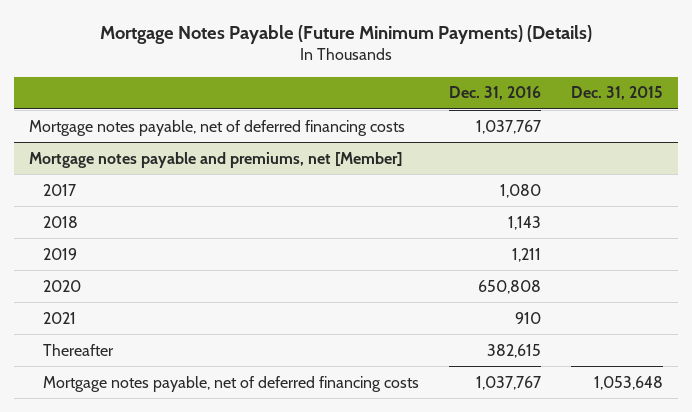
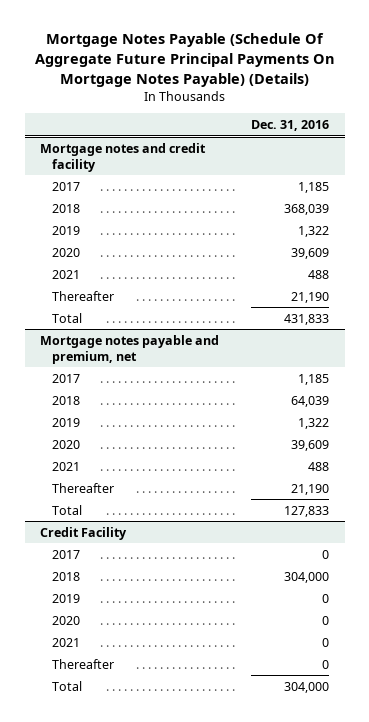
- Mortgage Notes Payable (Future Minimum Payments) (Details)
+ Mortgage Notes Payable (Schedule Of Aggregate Future Principal Payments On Mortgage Notes Payable) (Details)
- | Dec. 31, 2016 | Dec. 31, 2015
+ | Dec. 31, 2016
- Mortgage notes payable, net of deferred financing costs | 1,037,767 |
- Mortgage notes payable and premiums, net [Member]
- 2017 | 1,080 |
- 2018 | 1,143 |
- 2019 | 1,211 |
- 2020 | 650,808 |
- 2021 | 910 |
- Thereafter | 382,615 |
- Mortgage notes payable, net of deferred financing costs | 1,037,767 | 1,053,648
+ Mortgage notes and credit facility
+ 2017 | 1,185
+ 2018 | 368,039
+ 2019 | 1,322
+ 2020 | 39,609
+ 2021 | 488
+ Thereafter | 21,190
+ Total | 431,833
+ Mortgage notes payable and premium, net
+ 2017 | 1,185
+ 2018 | 64,039
+ 2019 | 1,322
+ 2020 | 39,609
+ 2021 | 488
+ Thereafter | 21,190
+ Total | 127,833
+ Credit Facility
+ 2017 | 0
+ 2018 | 304,000
+ 2019 | 0
+ 2020 | 0
+ 2021 | 0
+ Thereafter | 0
+ Total | 304,000

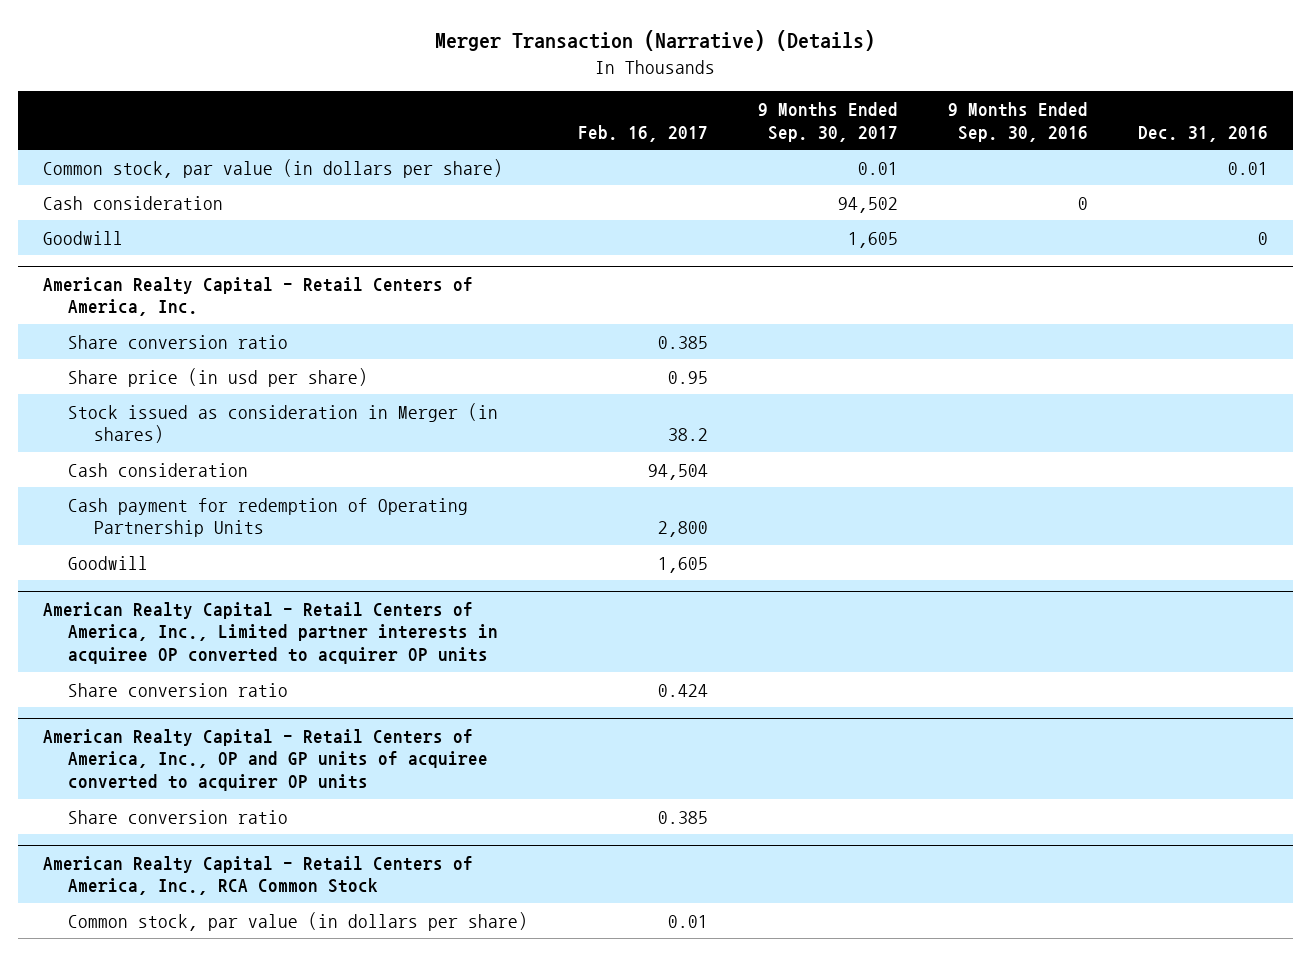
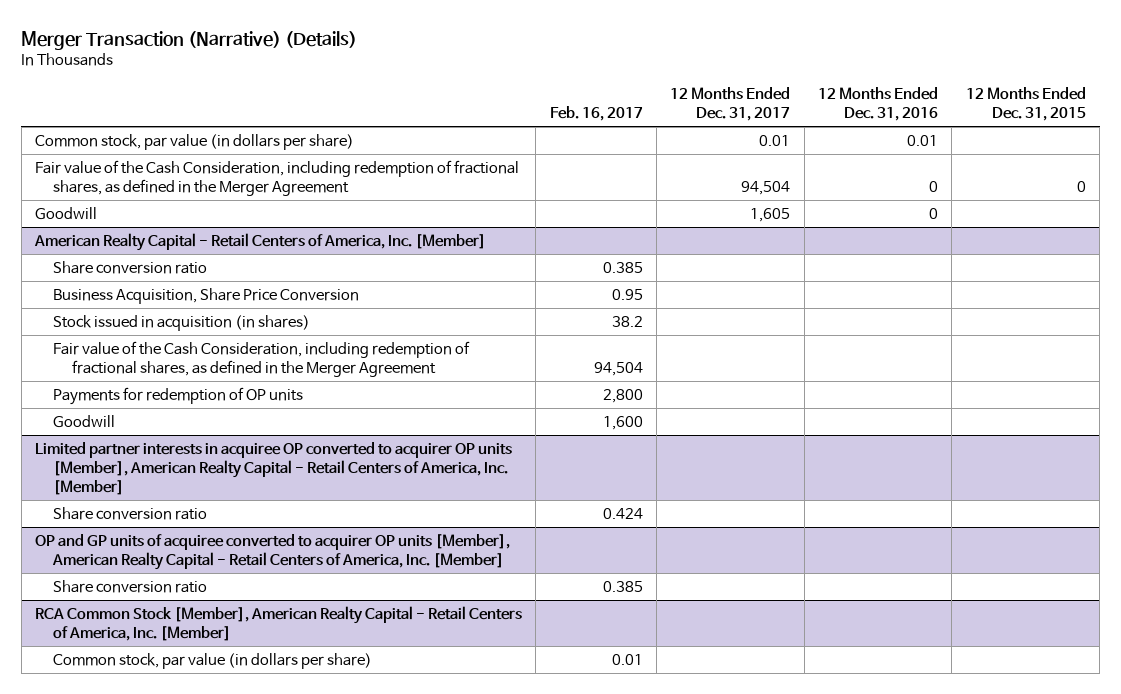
- | Feb. 16, 2017 | 9 Months Ended Sep. 30, 2017 | 9 Months Ended Sep. 30, 2016 | Dec. 31, 2016
+ | Feb. 16, 2017 | 12 Months Ended Dec. 31, 2017 | 12 Months Ended Dec. 31, 2016 | 12 Months Ended Dec. 31, 2015
- Cash consideration | | 94,502 | 0 |
+ Fair value of the Cash Consideration, including redemption of fractional shares, as defined in the Merger Agreement | | 94,504 | 0 | 0
- American Realty Capital - Retail Centers of America, Inc.
+ American Realty Capital - Retail Centers of America, Inc. [Member]
- Share price (in usd per share) | 0.95 | | |
- Stock issued as consideration in Merger (in shares) | 38.2 | | |
- Cash consideration | 94,504 | | |
- Cash payment for redemption of Operating Partnership Units | 2,800 | | |
- Goodwill | 1,605 | | |
- American Realty Capital - Retail Centers of America, Inc., Limited partner interests in acquiree OP converted to acquirer OP units
+ Business Acquisition, Share Price Conversion | 0.95 | | |
+ Stock issued in acquisition (in shares) | 38.2 | | |
+ Fair value of the Cash Consideration, including redemption of fractional shares, as defined in the Merger Agreement | 94,504 | | |
+ Payments for redemption of OP units | 2,800 | | |
+ Goodwill | 1,600 | | |
+ Limited partner interests in acquiree OP converted to acquirer OP units [Member], American Realty Capital - Retail Centers of America, Inc. [Member]
- American Realty Capital - Retail Centers of America, Inc., OP and GP units of acquiree converted to acquirer OP units
+ OP and GP units of acquiree converted to acquirer OP units [Member], American Realty Capital - Retail Centers of America, Inc. [Member]
- American Realty Capital - Retail Centers of America, Inc., RCA Common Stock
+ RCA Common Stock [Member], American Realty Capital - Retail Centers of America, Inc. [Member]

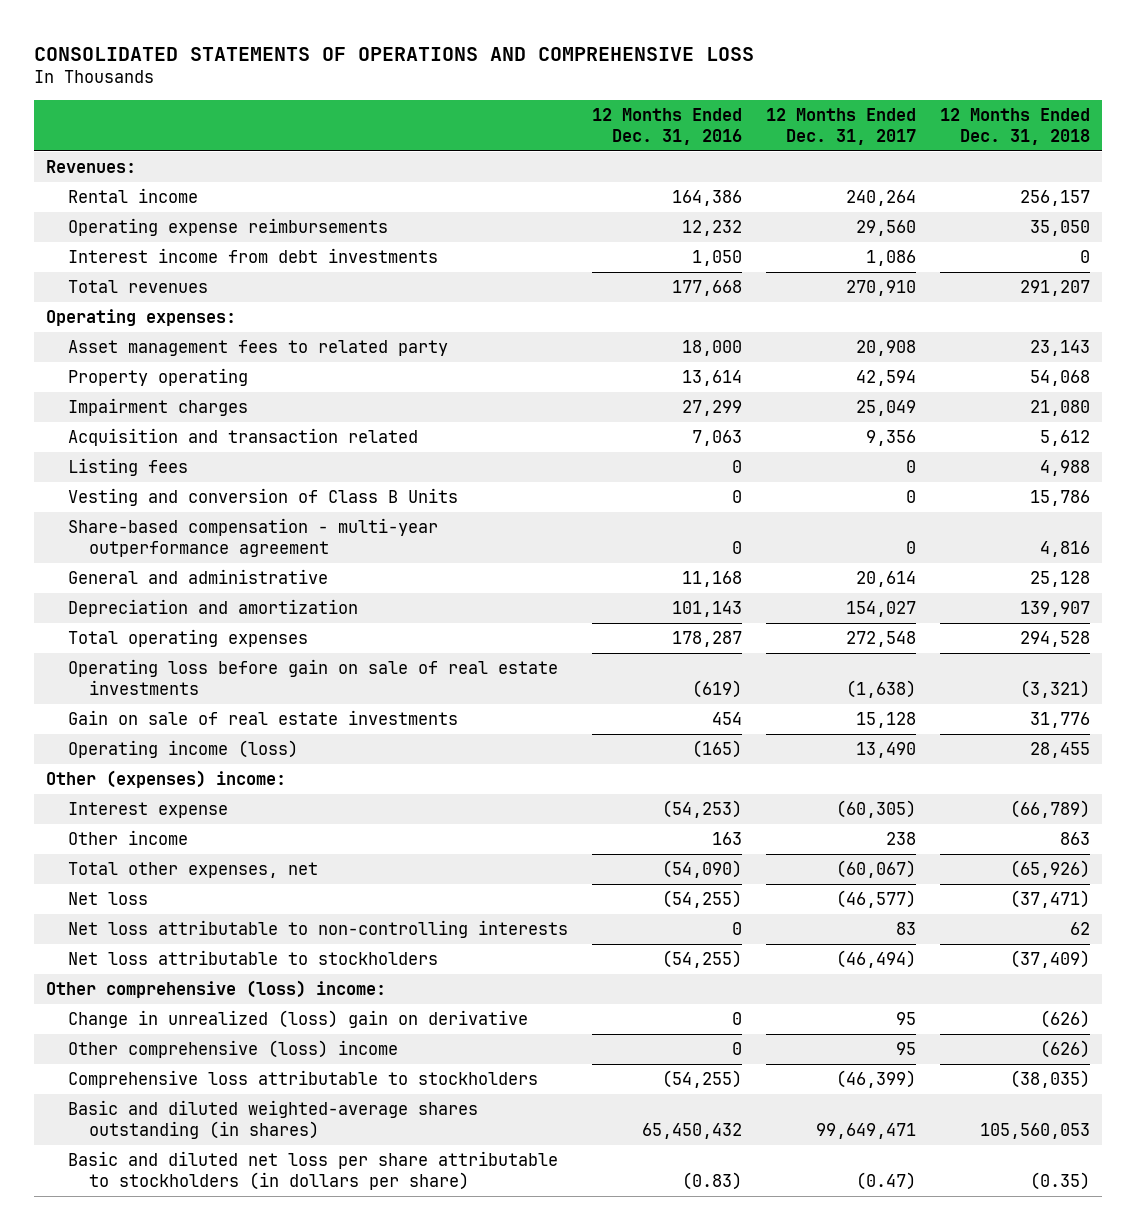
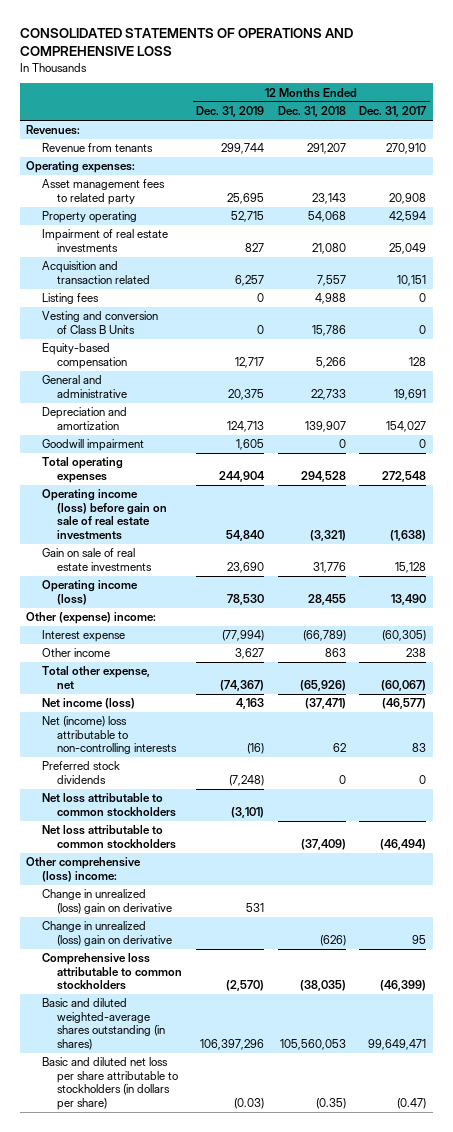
- | 12 Months Ended Dec. 31, 2016 | 12 Months Ended Dec. 31, 2017 | 12 Months Ended Dec. 31, 2018
+ | 12 Months Ended Dec. 31, 2019 | 12 Months Ended Dec. 31, 2018 | 12 Months Ended Dec. 31, 2017
- Rental income | 164,386 | 240,264 | 256,157
- Operating expense reimbursements | 12,232 | 29,560 | 35,050
- Interest income from debt investments | 1,050 | 1,086 | 0
- Total revenues | 177,668 | 270,910 | 291,207
+ Revenue from tenants | 299,744 | 291,207 | 270,910
- Impairment charges | 27,299 | 25,049 | 21,080
- Acquisition and transaction related | 7,063 | 9,356 | 5,612
+ Impairment of real estate investments | 827 | 21,080 | 25,049
+ Acquisition and transaction related | 6,257 | 7,557 | 10,151
- Share-based compensation - multi-year outperformance agreement | 0 | 0 | 4,816
- General and administrative | 11,168 | 20,614 | 25,128
+ Equity-based compensation | 12,717 | 5,266 | 128
+ General and administrative | 20,375 | 22,733 | 19,691
+ Goodwill impairment | 1,605 | 0 | 0
- Operating loss before gain on sale of real estate investments | (619) | (1,638) | (3,321)
+ Operating income (loss) before gain on sale of real estate investments | 54,840 | (3,321) | (1,638)
- Other (expenses) income:
+ Other (expense) income:
- Total other expenses, net | (54,090) | (60,067) | (65,926)
- Net loss | (54,255) | (46,577) | (37,471)
- Net loss attributable to non-controlling interests | 0 | 83 | 62
- Net loss attributable to stockholders | (54,255) | (46,494) | (37,409)
+ Total other expense, net | (74,367) | (65,926) | (60,067)
+ Net income (loss) | 4,163 | (37,471) | (46,577)
+ Net (income) loss attributable to non-controlling interests | (16) | 62 | 83
+ Preferred stock dividends | (7,248) | 0 | 0
+ Net loss attributable to common stockholders | (3,101) | |
+ Net loss attributable to common stockholders | | (37,409) | (46,494)
+ Change in unrealized (loss) gain on derivative | 531 | |
- Other comprehensive (loss) income | 0 | 95 | (626)
- Comprehensive loss attributable to stockholders | (54,255) | (46,399) | (38,035)
+ Comprehensive loss attributable to common stockholders | (2,570) | (38,035) | (46,399)

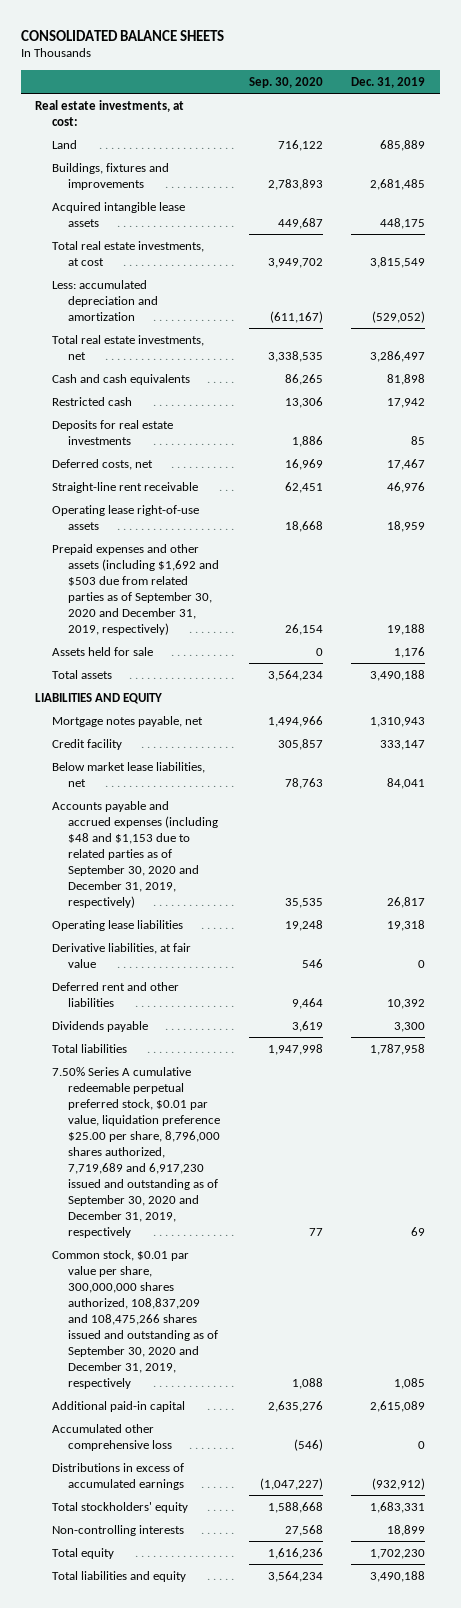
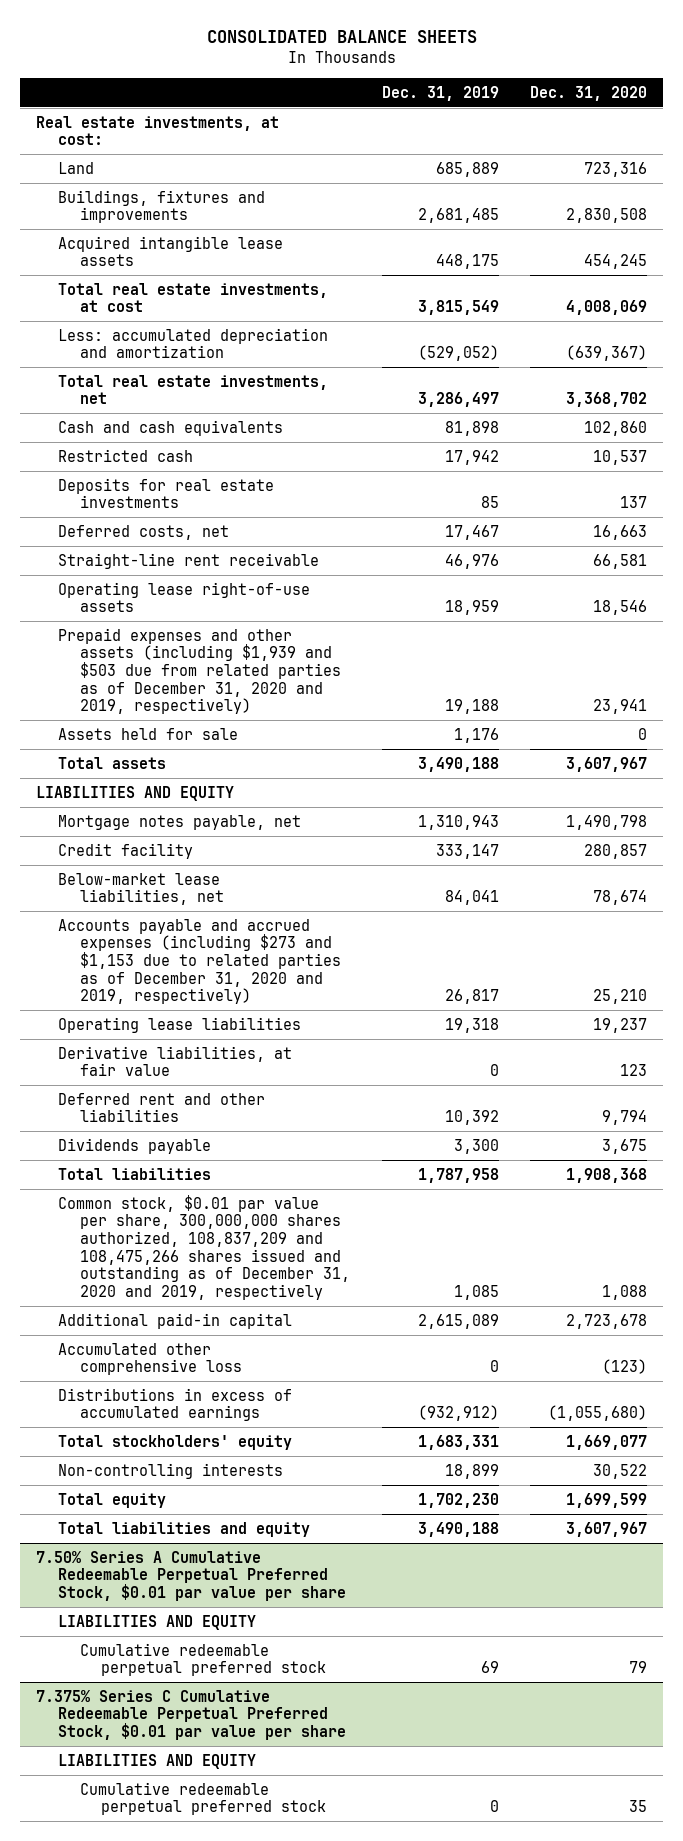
- | Sep. 30, 2020 | Dec. 31, 2019
+ | Dec. 31, 2019 | Dec. 31, 2020
- Prepaid expenses and other assets (including $1,692 and $503 due from related parties as of September 30, 2020 and December 31, 2019, respectively) | 26,154 | 19,188
+ Prepaid expenses and other assets (including $1,939 and $503 due from related parties as of December 31, 2020 and 2019, respectively) | 19,188 | 23,941
- Below market lease liabilities, net | 78,763 | 84,041
- Accounts payable and accrued expenses (including $48 and $1,153 due to related parties as of September 30, 2020 and December 31, 2019, respectively) | 35,535 | 26,817
+ Below-market lease liabilities, net | 84,041 | 78,674
+ Accounts payable and accrued expenses (including $273 and $1,153 due to related parties as of December 31, 2020 and 2019, respectively) | 26,817 | 25,210
- 7.50% Series A cumulative redeemable perpetual preferred stock, $0.01 par value, liquidation preference $25.00 per share, 8,796,000 shares authorized, 7,719,689 and 6,917,230 issued and outstanding as of September 30, 2020 and December 31, 2019, respectively | 77 | 69
- Common stock, $0.01 par value per share, 300,000,000 shares authorized, 108,837,209 and 108,475,266 shares issued and outstanding as of September 30, 2020 and December 31, 2019, respectively | 1,088 | 1,085
+ Common stock, $0.01 par value per share, 300,000,000 shares authorized, 108,837,209 and 108,475,266 shares issued and outstanding as of December 31, 2020 and 2019, respectively | 1,085 | 1,088
+ 7.50% Series A Cumulative Redeemable Perpetual Preferred Stock, $0.01 par value per share
+ LIABILITIES AND EQUITY
+ Cumulative redeemable perpetual preferred stock | 69 | 79
+ 7.375% Series C Cumulative Redeemable Perpetual Preferred Stock, $0.01 par value per share
+ LIABILITIES AND EQUITY
+ Cumulative redeemable perpetual preferred stock | 0 | 35

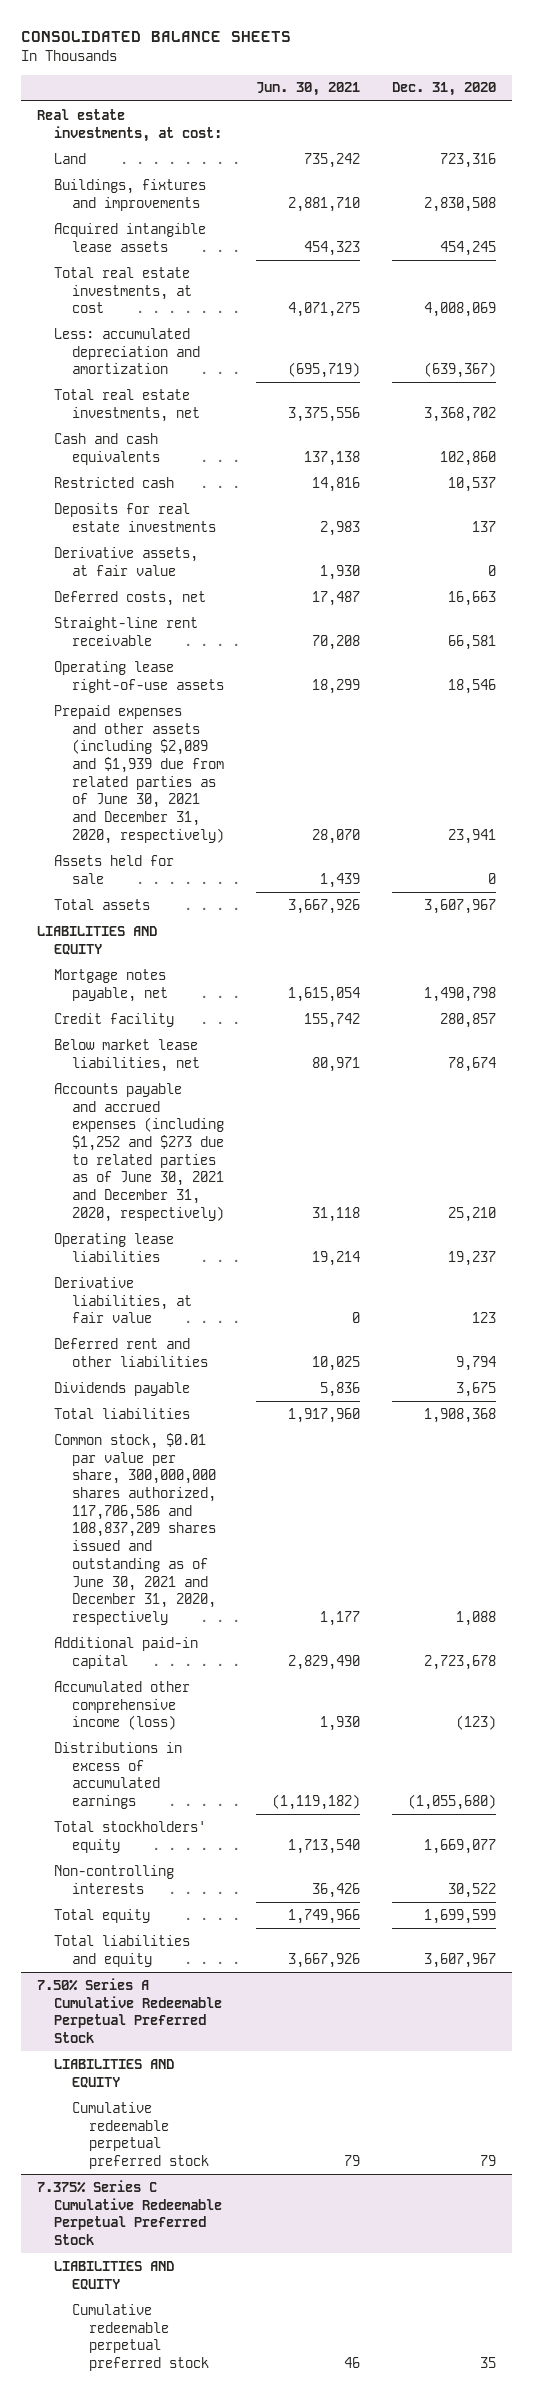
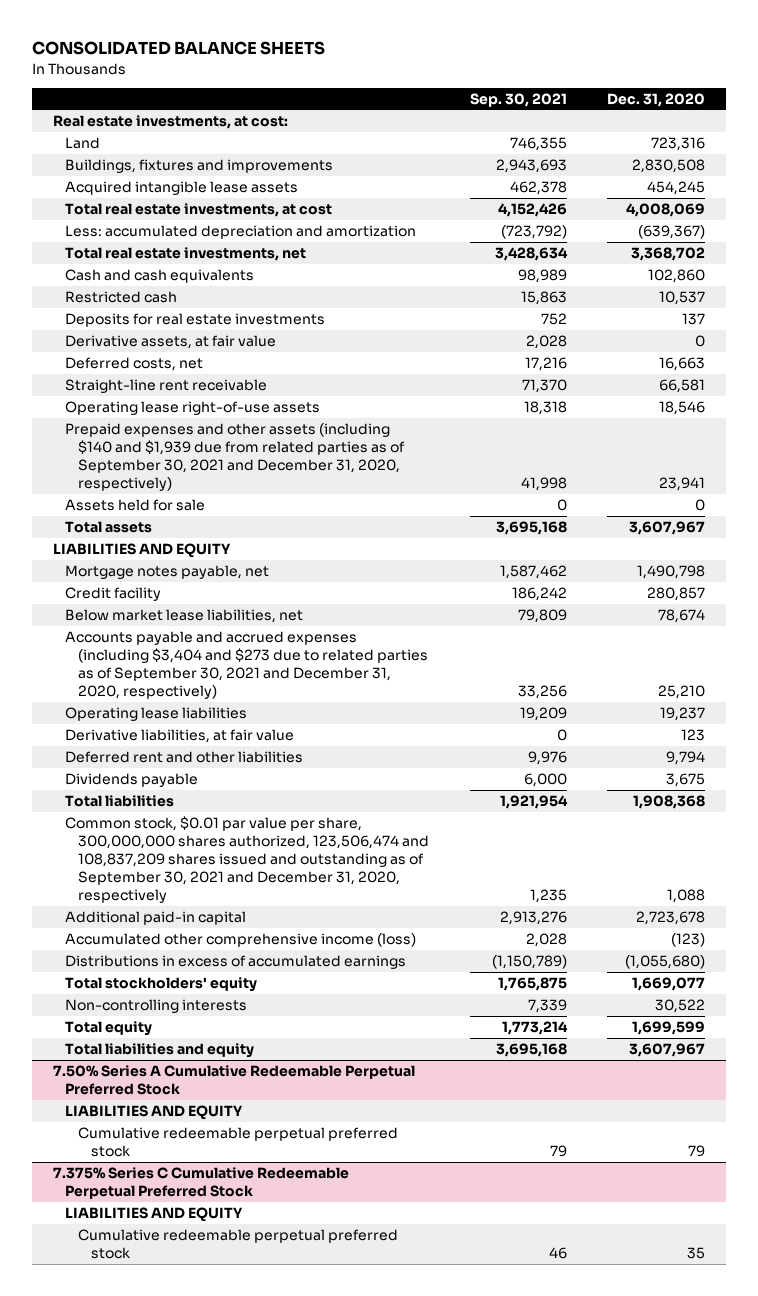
- | Jun. 30, 2021 | Dec. 31, 2020
+ | Sep. 30, 2021 | Dec. 31, 2020
- Prepaid expenses and other assets (including $2,089 and $1,939 due from related parties as of June 30, 2021 and December 31, 2020, respectively) | 28,070 | 23,941
+ Prepaid expenses and other assets (including $140 and $1,939 due from related parties as of September 30, 2021 and December 31, 2020, respectively) | 41,998 | 23,941
- Accounts payable and accrued expenses (including $1,252 and $273 due to related parties as of June 30, 2021 and December 31, 2020, respectively) | 31,118 | 25,210
+ Accounts payable and accrued expenses (including $3,404 and $273 due to related parties as of September 30, 2021 and December 31, 2020, respectively) | 33,256 | 25,210
- Common stock, $0.01 par value per share, 300,000,000 shares authorized, 117,706,586 and 108,837,209 shares issued and outstanding as of June 30, 2021 and December 31, 2020, respectively | 1,177 | 1,088
+ Common stock, $0.01 par value per share, 300,000,000 shares authorized, 123,506,474 and 108,837,209 shares issued and outstanding as of September 30, 2021 and December 31, 2020, respectively | 1,235 | 1,088

